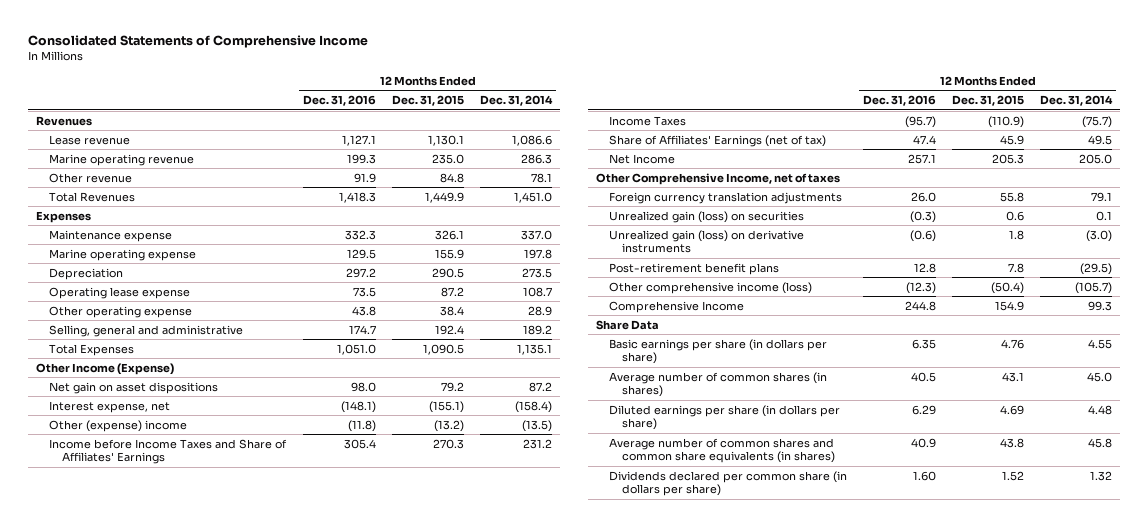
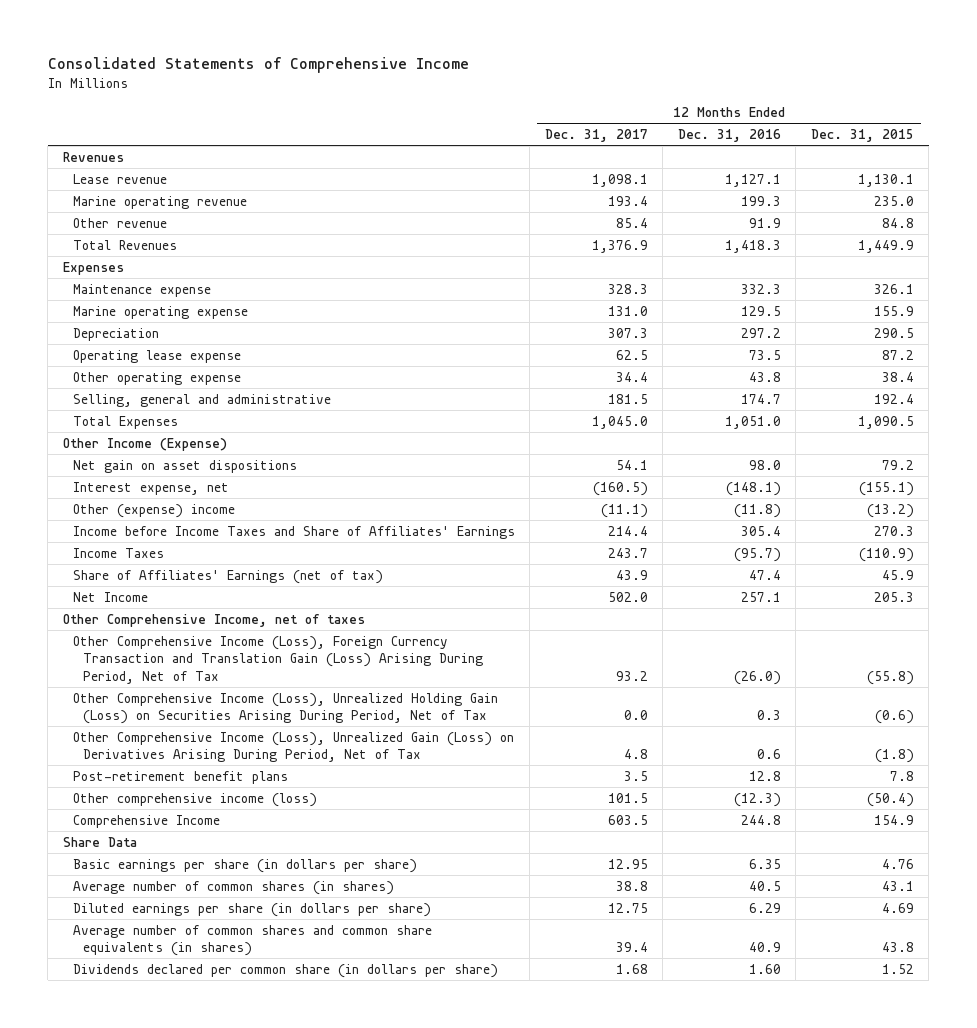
- | 12 Months Ended Dec. 31, 2016 | 12 Months Ended Dec. 31, 2015 | 12 Months Ended Dec. 31, 2014
+ | 12 Months Ended Dec. 31, 2017 | 12 Months Ended Dec. 31, 2016 | 12 Months Ended Dec. 31, 2015
- Foreign currency translation adjustments | 26.0 | 55.8 | 79.1
- Unrealized gain (loss) on securities | (0.3) | 0.6 | 0.1
- Unrealized gain (loss) on derivative instruments | (0.6) | 1.8 | (3.0)
+ Other Comprehensive Income (Loss), Foreign Currency Transaction and Translation Gain (Loss) Arising During Period, Net of Tax | 93.2 | (26.0) | (55.8)
+ Other Comprehensive Income (Loss), Unrealized Holding Gain (Loss) on Securities Arising During Period, Net of Tax | 0.0 | 0.3 | (0.6)
+ Other Comprehensive Income (Loss), Unrealized Gain (Loss) on Derivatives Arising During Period, Net of Tax | 4.8 | 0.6 | (1.8)

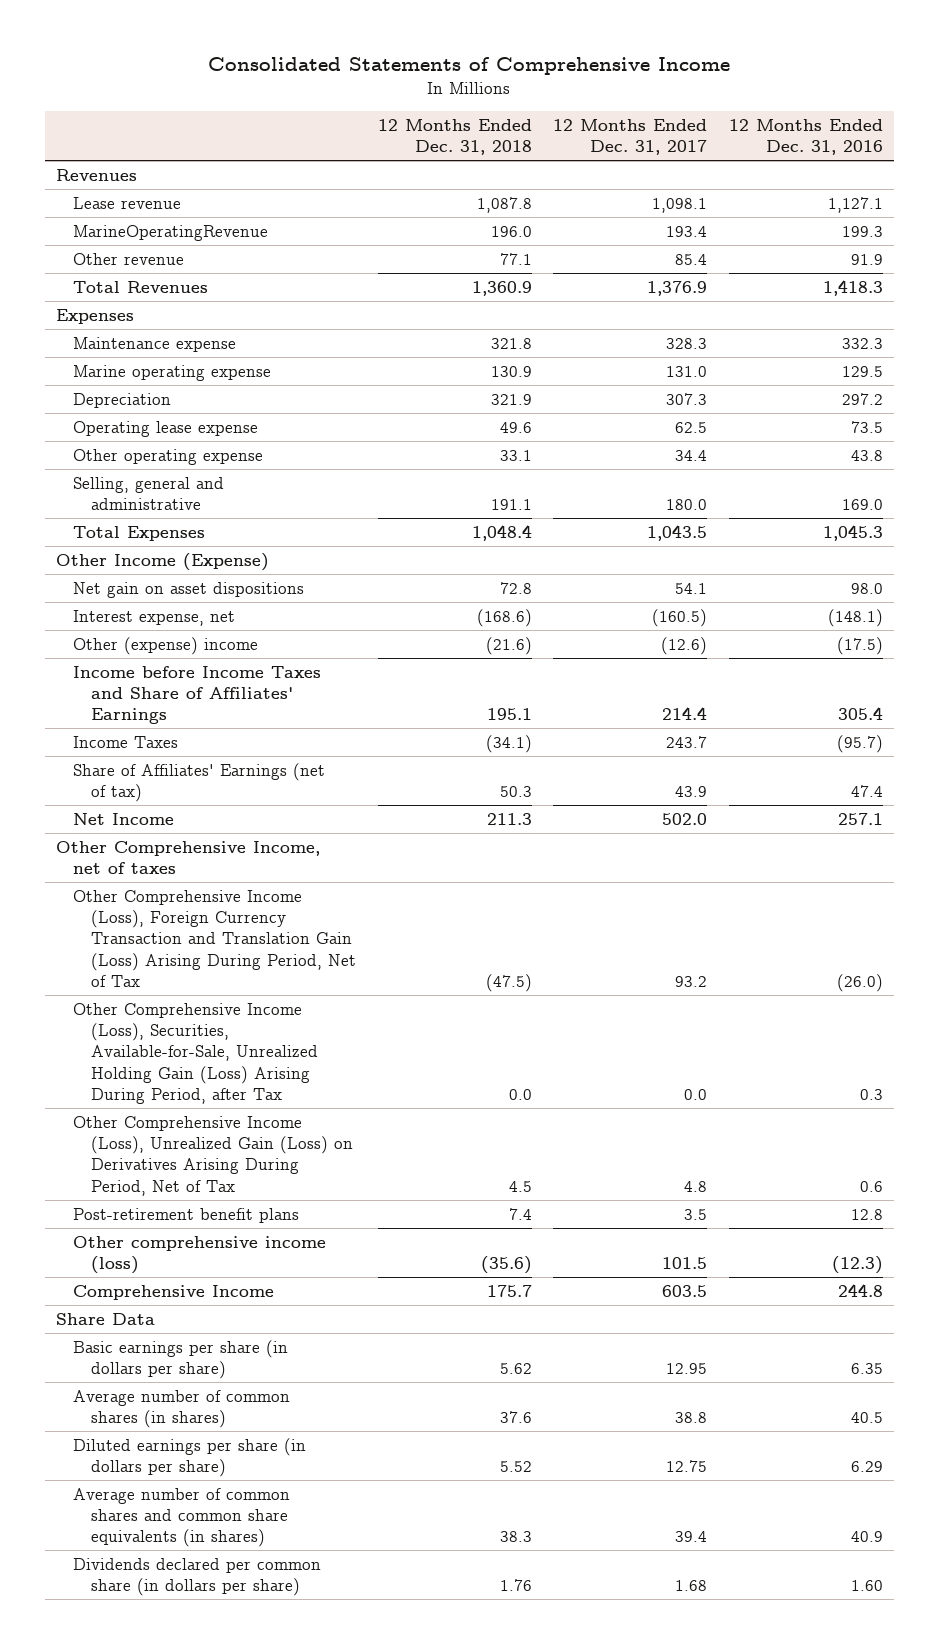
- | 12 Months Ended Dec. 31, 2017 | 12 Months Ended Dec. 31, 2016 | 12 Months Ended Dec. 31, 2015
+ | 12 Months Ended Dec. 31, 2018 | 12 Months Ended Dec. 31, 2017 | 12 Months Ended Dec. 31, 2016
- Marine operating revenue | 193.4 | 199.3 | 235.0
+ MarineOperatingRevenue | 196.0 | 193.4 | 199.3
- Selling, general and administrative | 181.5 | 174.7 | 192.4
- Total Expenses | 1,045.0 | 1,051.0 | 1,090.5
+ Selling, general and administrative | 191.1 | 180.0 | 169.0
+ Total Expenses | 1,048.4 | 1,043.5 | 1,045.3
- Other (expense) income | (11.1) | (11.8) | (13.2)
+ Other (expense) income | (21.6) | (12.6) | (17.5)
- Other Comprehensive Income (Loss), Unrealized Holding Gain (Loss) on Securities Arising During Period, Net of Tax | 0.0 | 0.3 | (0.6)
+ Other Comprehensive Income (Loss), Securities, Available-for-Sale, Unrealized Holding Gain (Loss) Arising During Period, after Tax | 0.0 | 0.0 | 0.3

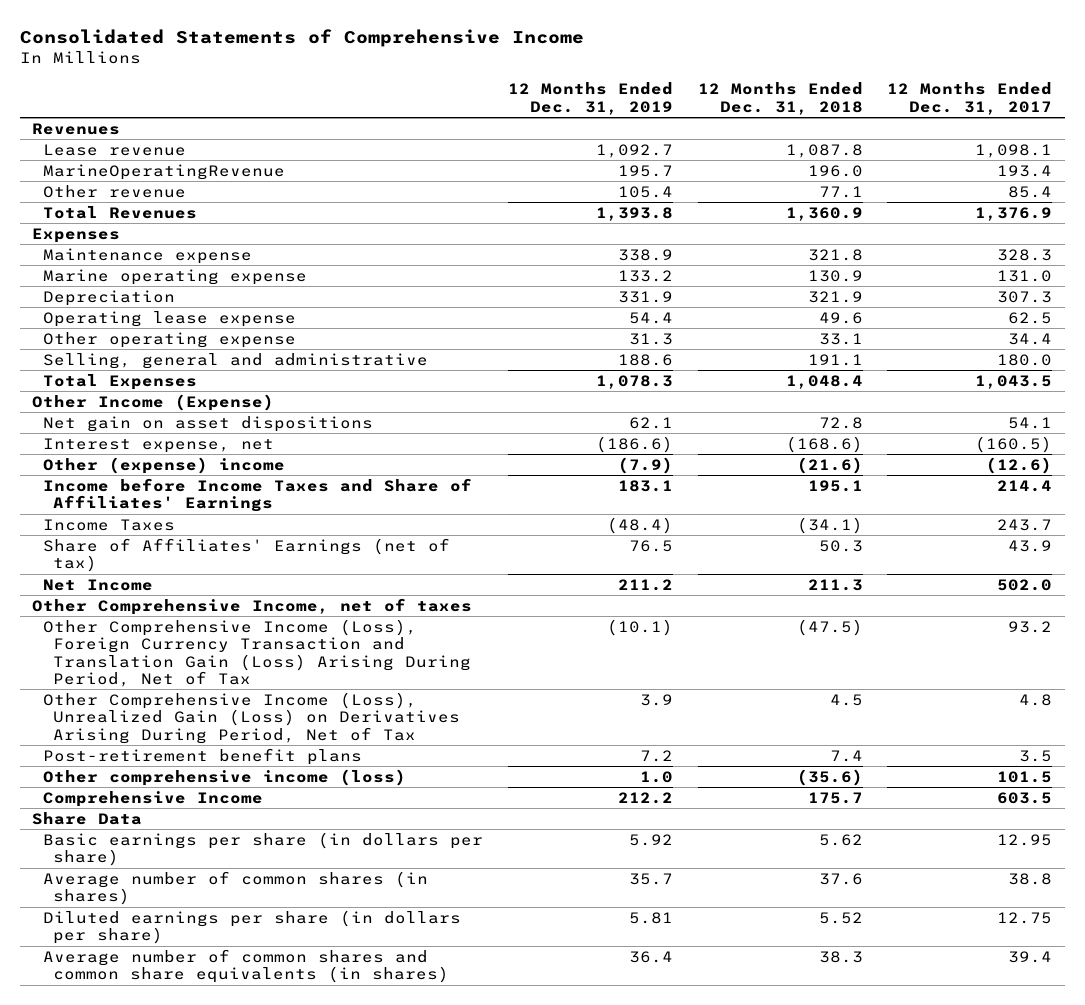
- | 12 Months Ended Dec. 31, 2018 | 12 Months Ended Dec. 31, 2017 | 12 Months Ended Dec. 31, 2016
+ | 12 Months Ended Dec. 31, 2019 | 12 Months Ended Dec. 31, 2018 | 12 Months Ended Dec. 31, 2017
- Other Comprehensive Income (Loss), Securities, Available-for-Sale, Unrealized Holding Gain (Loss) Arising During Period, after Tax | 0.0 | 0.0 | 0.3
- Dividends declared per common share (in dollars per share) | 1.76 | 1.68 | 1.60

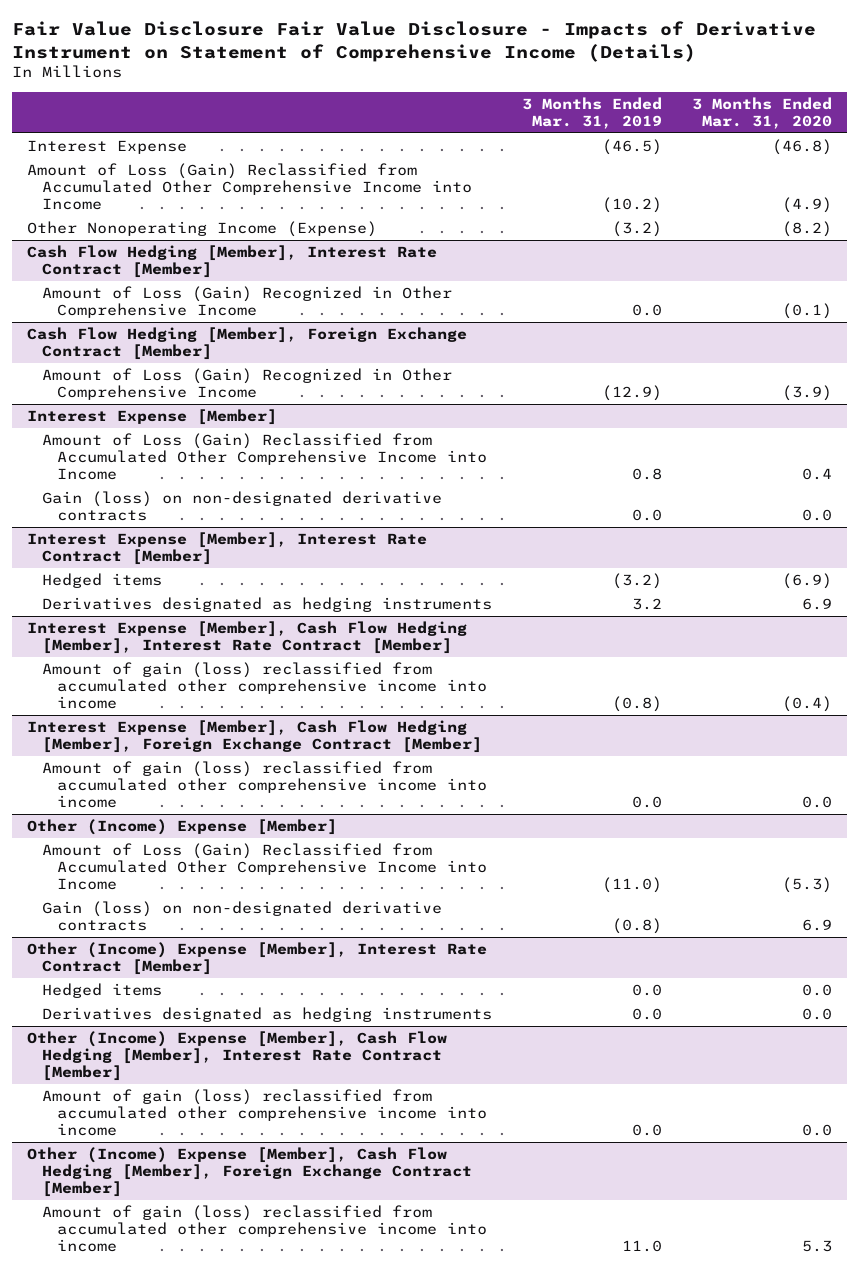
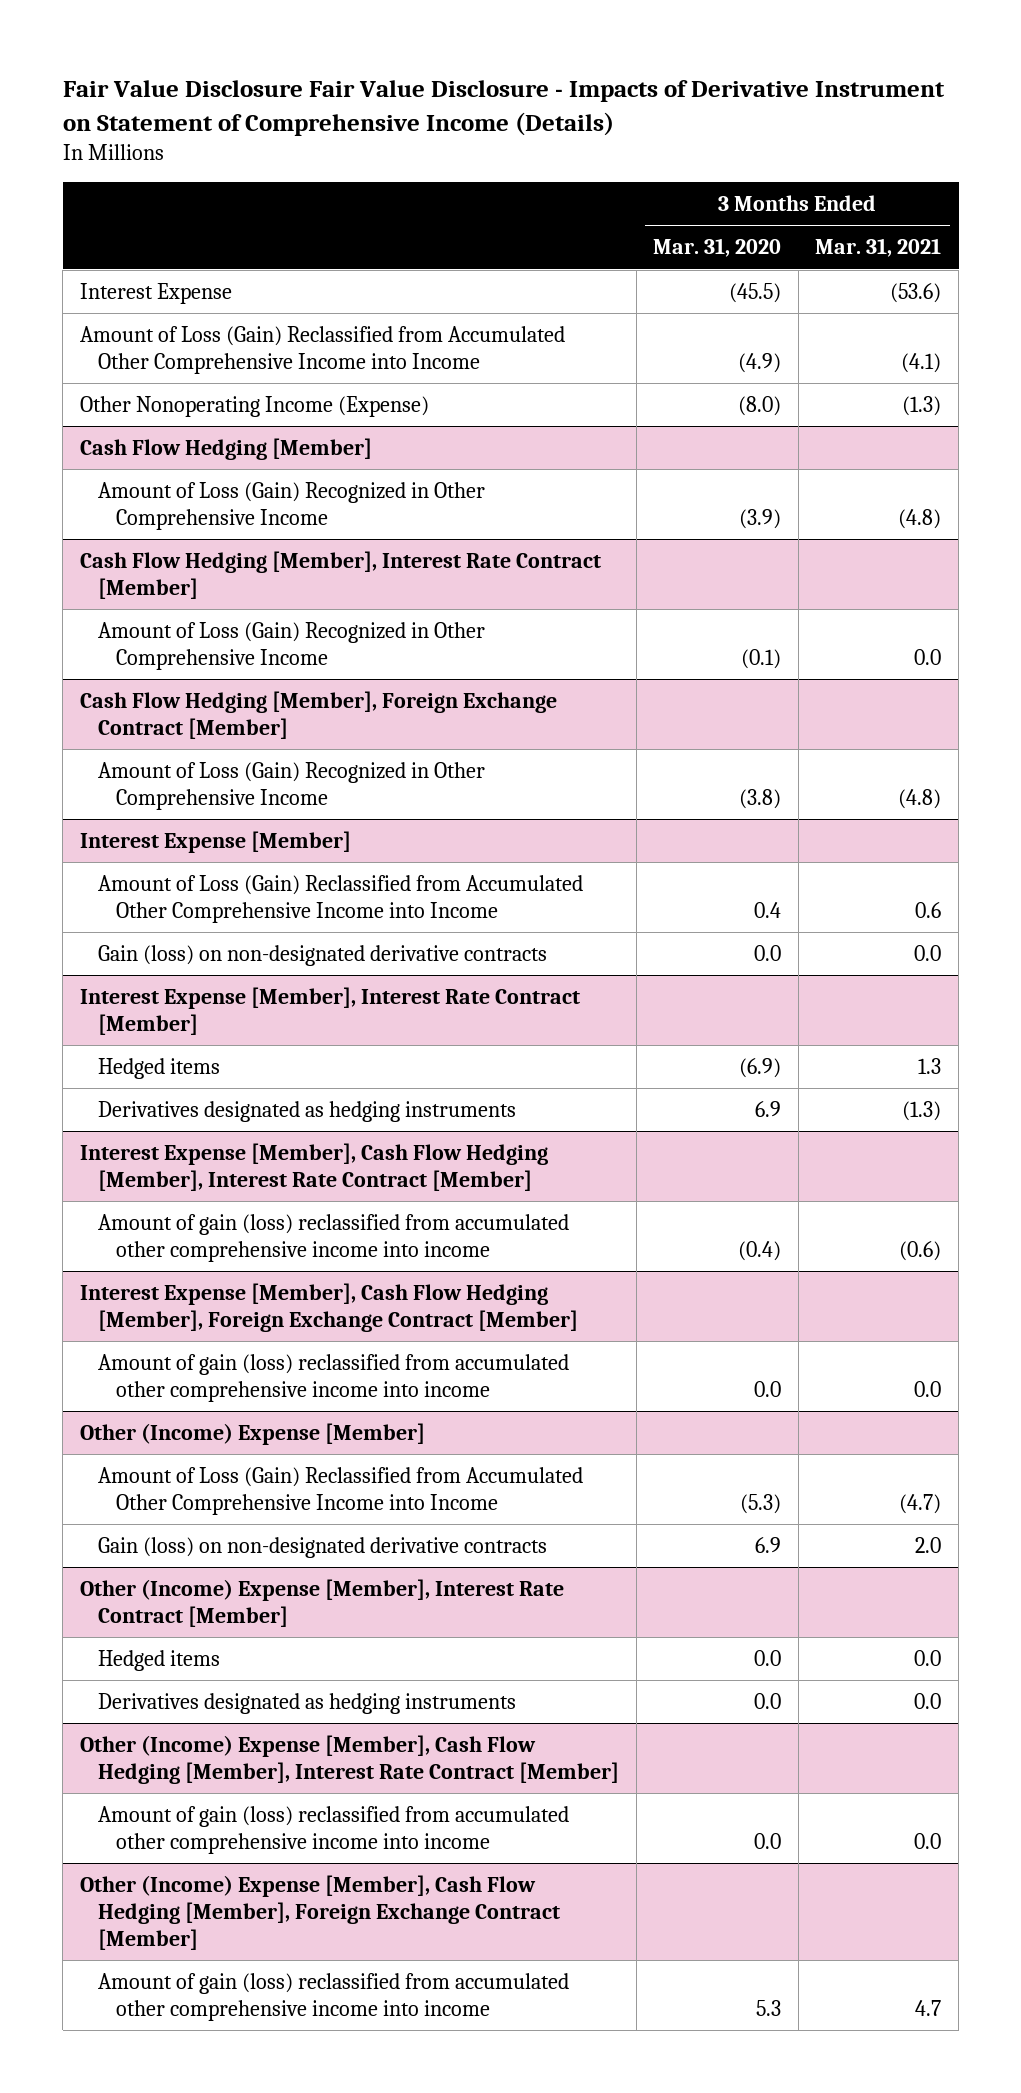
- | 3 Months Ended Mar. 31, 2019 | 3 Months Ended Mar. 31, 2020
+ | 3 Months Ended Mar. 31, 2020 | 3 Months Ended Mar. 31, 2021
- Interest Expense | (46.5) | (46.8)
+ Interest Expense | (45.5) | (53.6)
- Other Nonoperating Income (Expense) | (3.2) | (8.2)
+ Other Nonoperating Income (Expense) | (8.0) | (1.3)
+ Cash Flow Hedging [Member]
+ Amount of Loss (Gain) Recognized in Other Comprehensive Income | (3.9) | (4.8)
@ Cash Flow Hedging [Member], Foreign Exchange Contract [Member]
- Amount of Loss (Gain) Recognized in Other Comprehensive Income | (12.9) | (3.9)
+ Amount of Loss (Gain) Recognized in Other Comprehensive Income | (3.8) | (4.8)

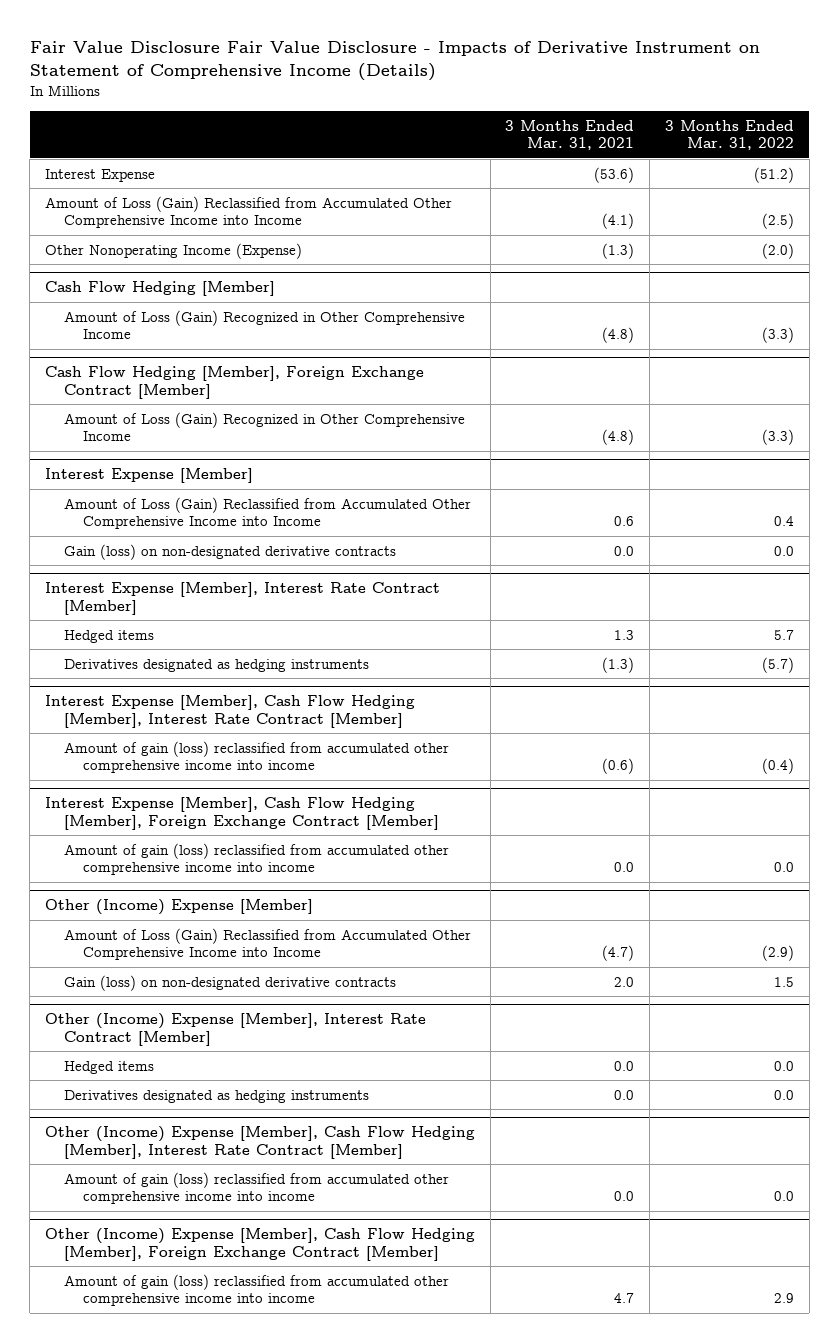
- | 3 Months Ended Mar. 31, 2020 | 3 Months Ended Mar. 31, 2021
+ | 3 Months Ended Mar. 31, 2021 | 3 Months Ended Mar. 31, 2022
- Cash Flow Hedging [Member], Interest Rate Contract [Member]
- Amount of Loss (Gain) Recognized in Other Comprehensive Income | (0.1) | 0.0

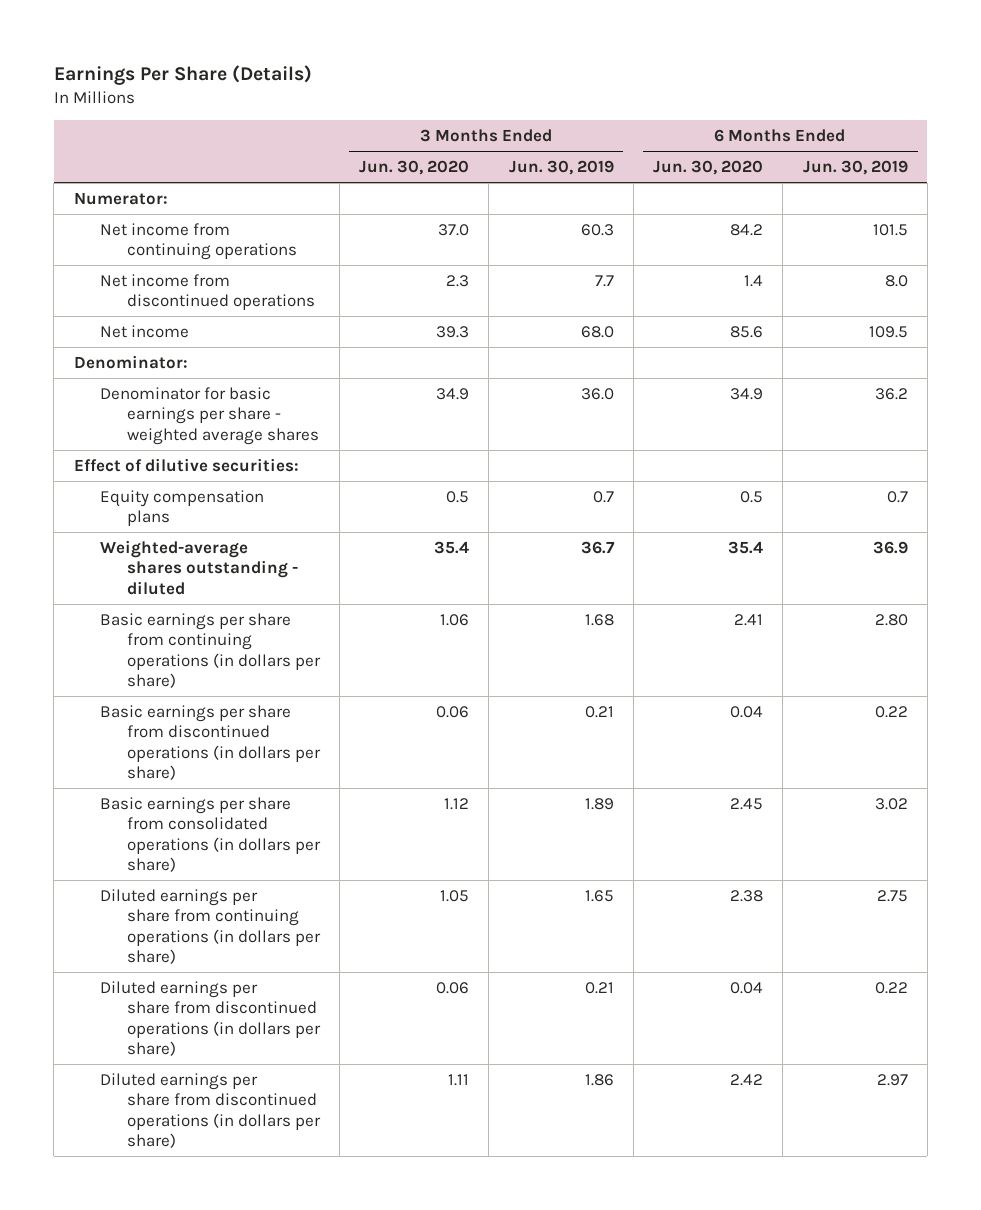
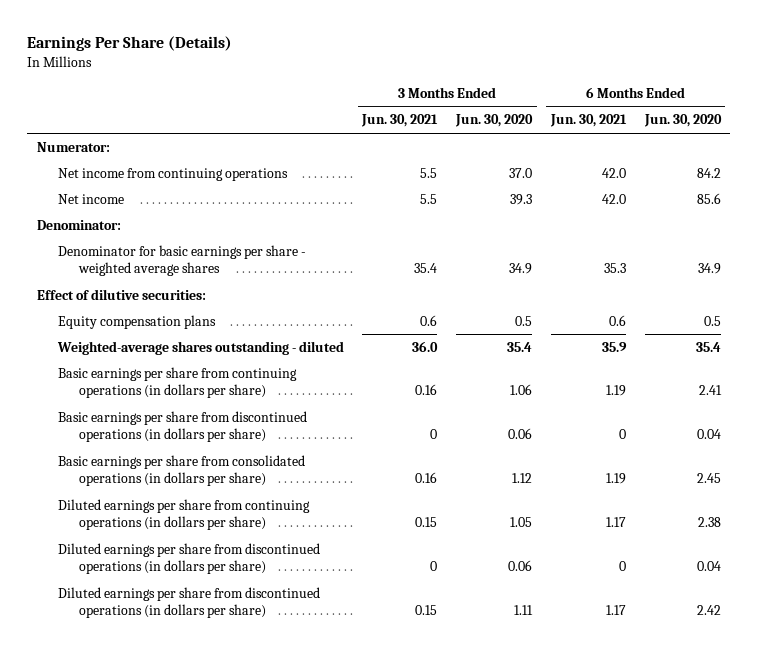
- | 3 Months Ended Jun. 30, 2020 | 3 Months Ended Jun. 30, 2019 | 6 Months Ended Jun. 30, 2020 | 6 Months Ended Jun. 30, 2019
+ | 3 Months Ended Jun. 30, 2021 | 3 Months Ended Jun. 30, 2020 | 6 Months Ended Jun. 30, 2021 | 6 Months Ended Jun. 30, 2020
- Net income from discontinued operations | 2.3 | 7.7 | 1.4 | 8.0

